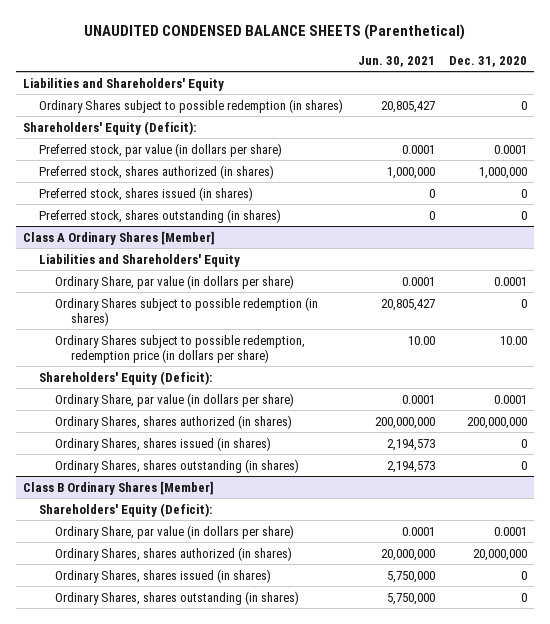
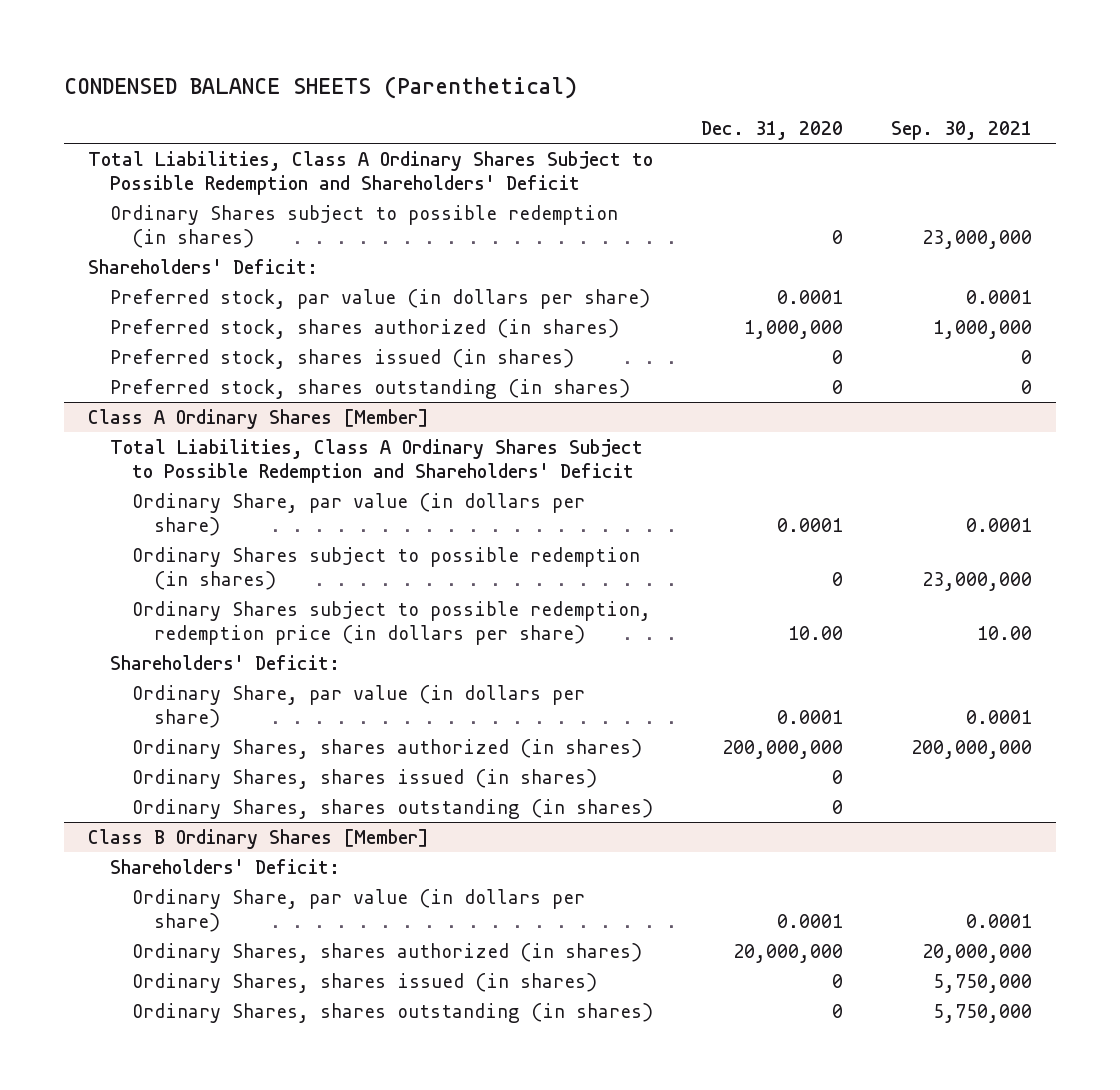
- UNAUDITED CONDENSED BALANCE SHEETS (Parenthetical)
+ CONDENSED BALANCE SHEETS (Parenthetical)
- | Jun. 30, 2021 | Dec. 31, 2020
+ | Dec. 31, 2020 | Sep. 30, 2021
- Liabilities and Shareholders' Equity
+ Total Liabilities, Class A Ordinary Shares Subject to Possible Redemption and Shareholders' Deficit
- Shareholders' Equity (Deficit):
+ Shareholders' Deficit:
@ Class A Ordinary Shares [Member]
- Liabilities and Shareholders' Equity
+ Total Liabilities, Class A Ordinary Shares Subject to Possible Redemption and Shareholders' Deficit
- Shareholders' Equity (Deficit):
+ Shareholders' Deficit:
@ Class B Ordinary Shares [Member]
- Shareholders' Equity (Deficit):
+ Shareholders' Deficit:

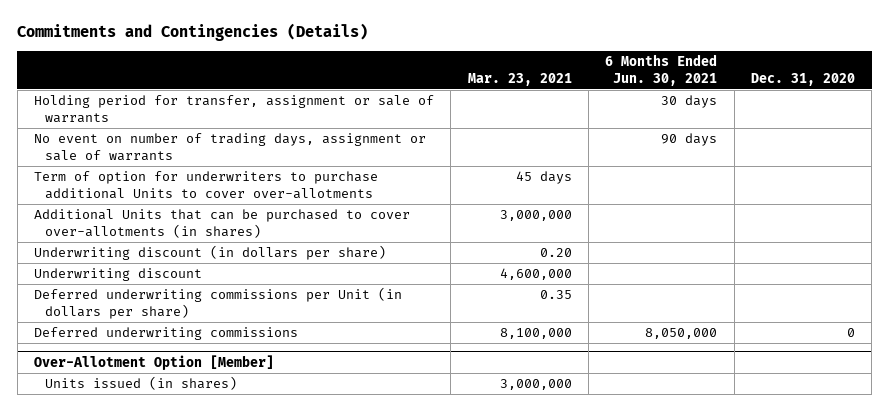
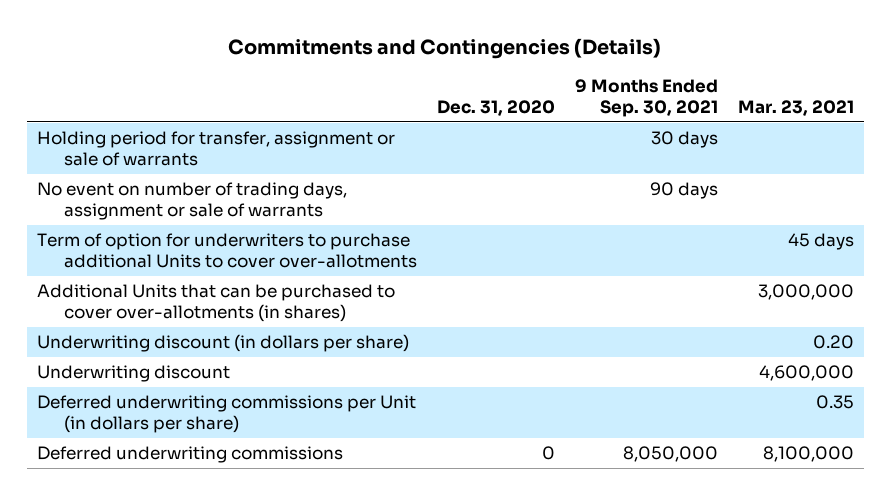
- | Mar. 23, 2021 | 6 Months Ended Jun. 30, 2021 | Dec. 31, 2020
+ | Dec. 31, 2020 | 9 Months Ended Sep. 30, 2021 | Mar. 23, 2021
- Over-Allotment Option [Member]
- Units issued (in shares) | 3,000,000 | |

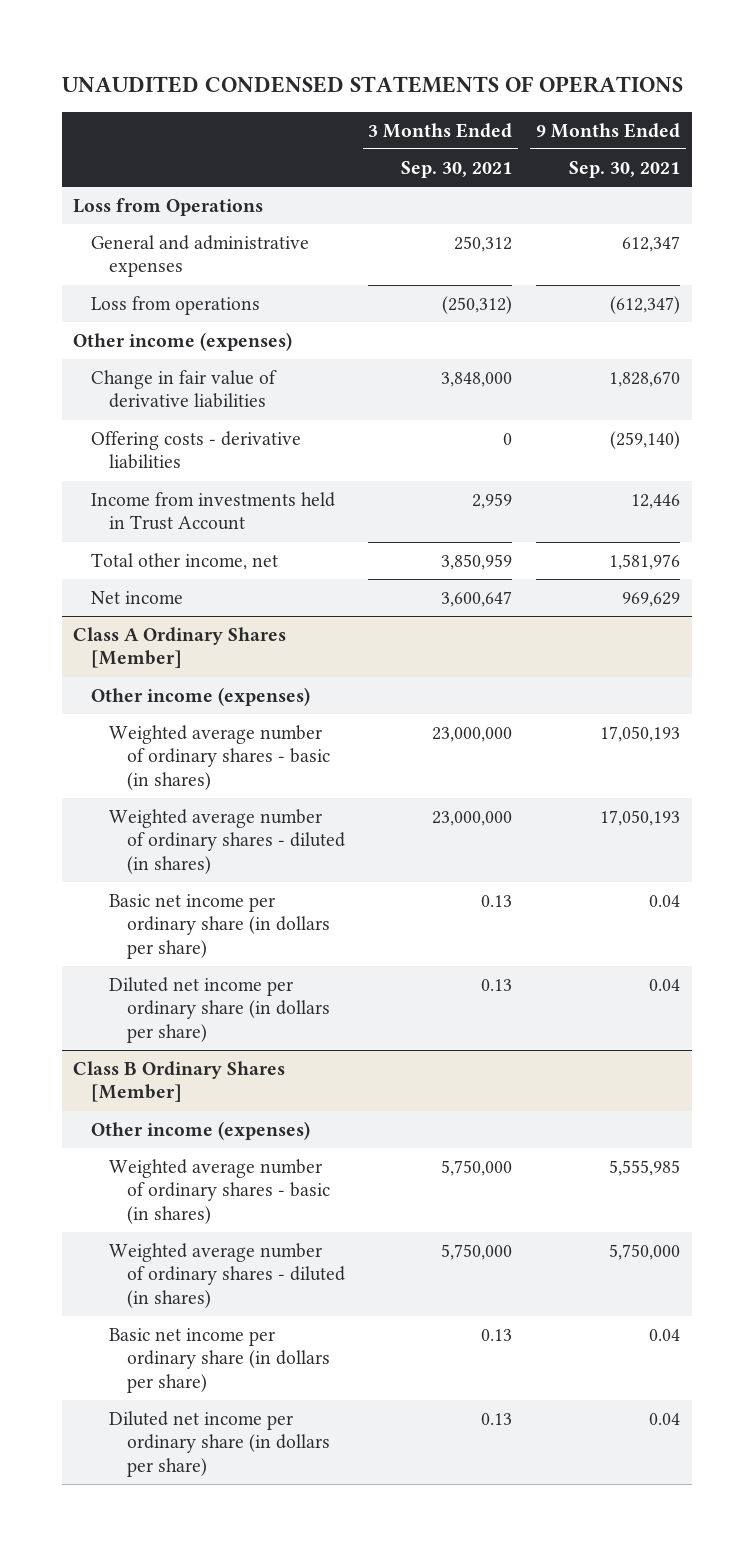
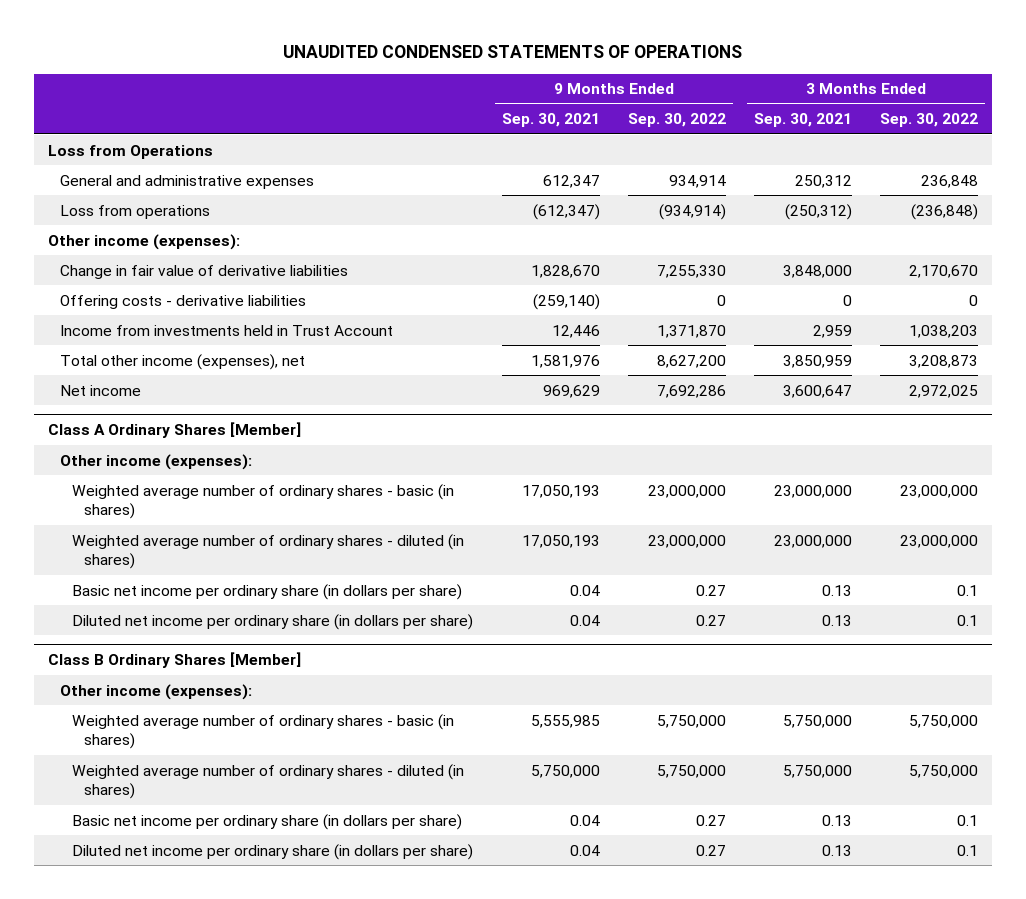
- | 3 Months Ended Sep. 30, 2021 | 9 Months Ended Sep. 30, 2021
+ | 9 Months Ended Sep. 30, 2021 | 9 Months Ended Sep. 30, 2022 | 3 Months Ended Sep. 30, 2021 | 3 Months Ended Sep. 30, 2022
- Other income (expenses)
+ Other income (expenses):
- Total other income, net | 3,850,959 | 1,581,976
+ Total other income (expenses), net | 1,581,976 | 8,627,200 | 3,850,959 | 3,208,873
@ Class A Ordinary Shares [Member]
- Other income (expenses)
+ Other income (expenses):
@ Class B Ordinary Shares [Member]
- Other income (expenses)
+ Other income (expenses):

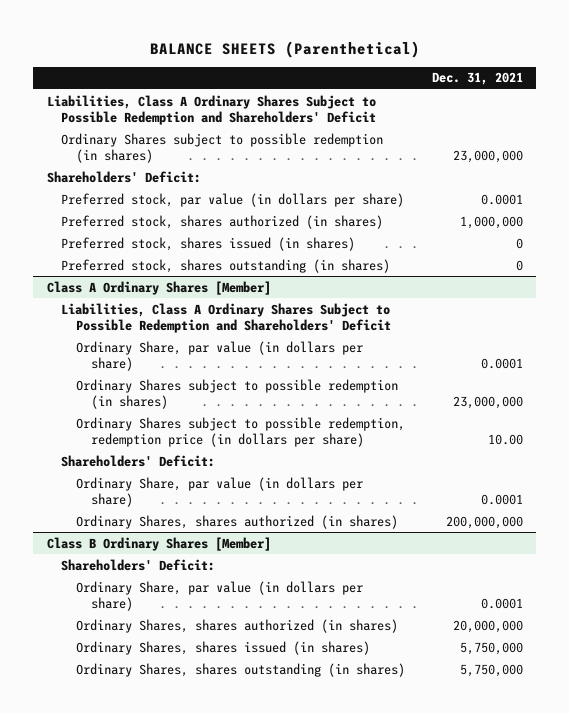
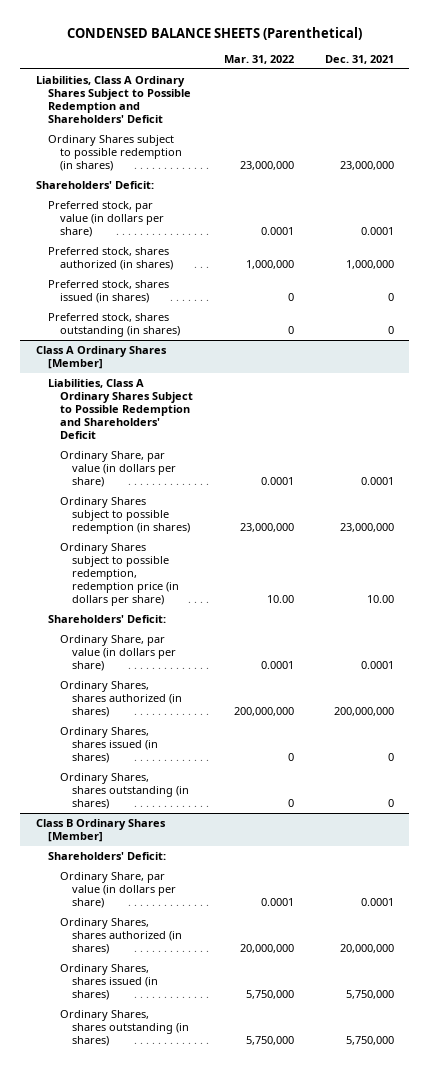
- BALANCE SHEETS (Parenthetical)
+ CONDENSED BALANCE SHEETS (Parenthetical)
- | Dec. 31, 2021
+ | Mar. 31, 2022 | Dec. 31, 2021
@ Class A Ordinary Shares [Member]
+ Ordinary Shares, shares issued (in shares) | 0 | 0
+ Ordinary Shares, shares outstanding (in shares) | 0 | 0

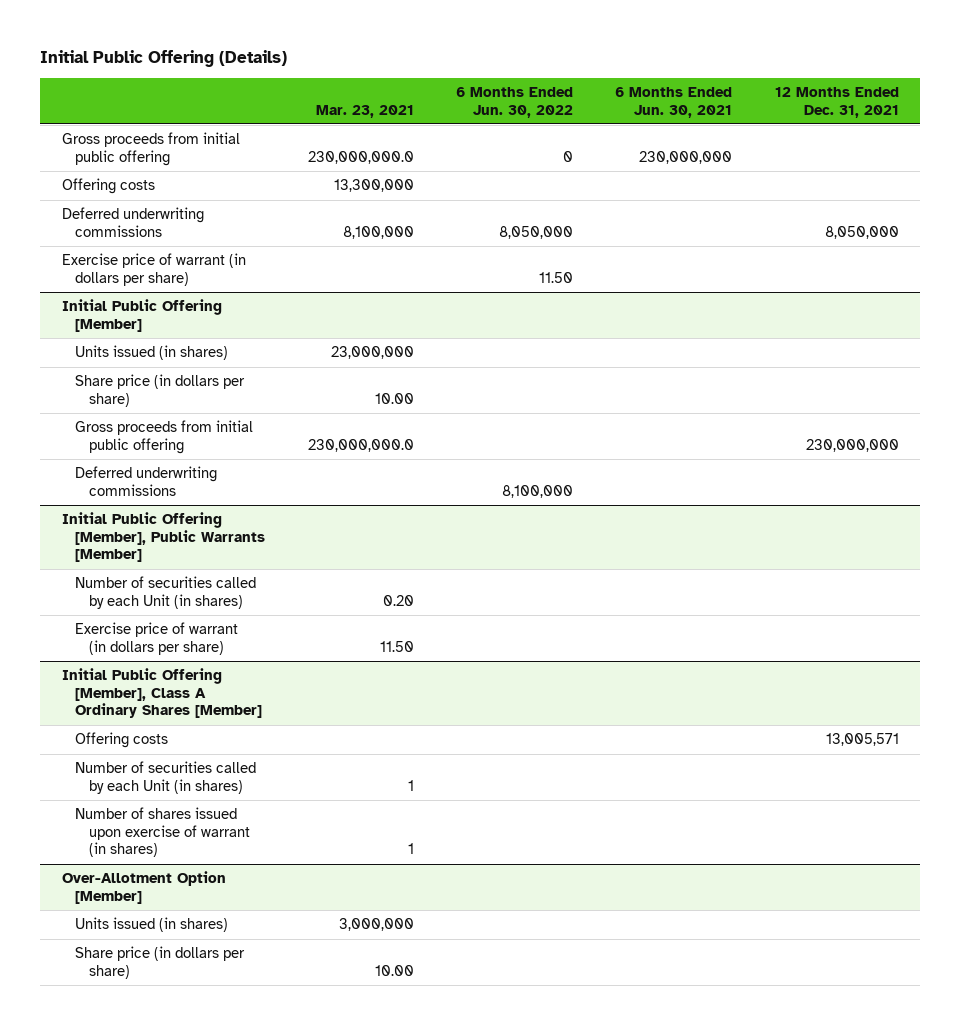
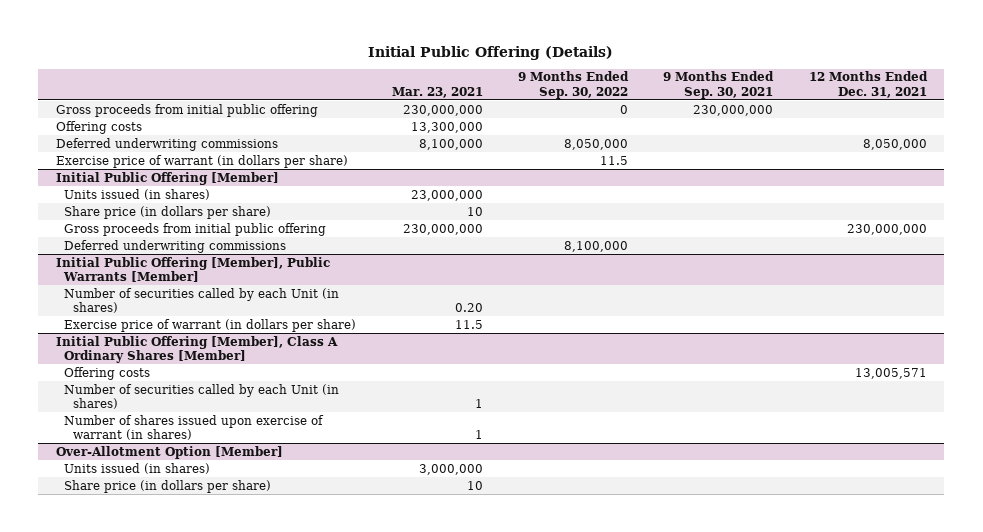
- | Mar. 23, 2021 | 6 Months Ended Jun. 30, 2022 | 6 Months Ended Jun. 30, 2021 | 12 Months Ended Dec. 31, 2021
+ | Mar. 23, 2021 | 9 Months Ended Sep. 30, 2022 | 9 Months Ended Sep. 30, 2021 | 12 Months Ended Dec. 31, 2021
- Gross proceeds from initial public offering | 230,000,000.0 | 0 | 230,000,000 |
+ Gross proceeds from initial public offering | 230,000,000 | 0 | 230,000,000 |
@ Initial Public Offering [Member]
- Share price (in dollars per share) | 10.00 | | |
- Gross proceeds from initial public offering | 230,000,000.0 | | | 230,000,000
+ Share price (in dollars per share) | 10 | | |
+ Gross proceeds from initial public offering | 230,000,000 | | | 230,000,000
@ Initial Public Offering [Member], Public Warrants [Member]
- Exercise price of warrant (in dollars per share) | 11.50 | | |
+ Exercise price of warrant (in dollars per share) | 11.5 | | |
@ Over-Allotment Option [Member]
- Share price (in dollars per share) | 10.00 | | |
+ Share price (in dollars per share) | 10 | | |

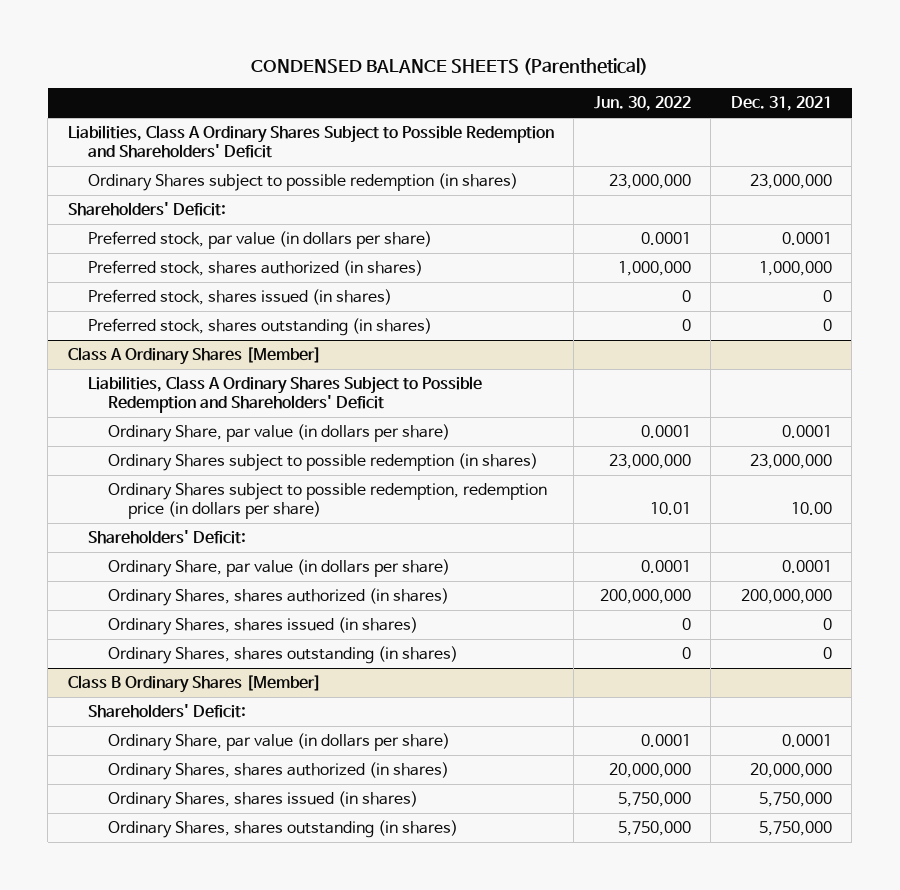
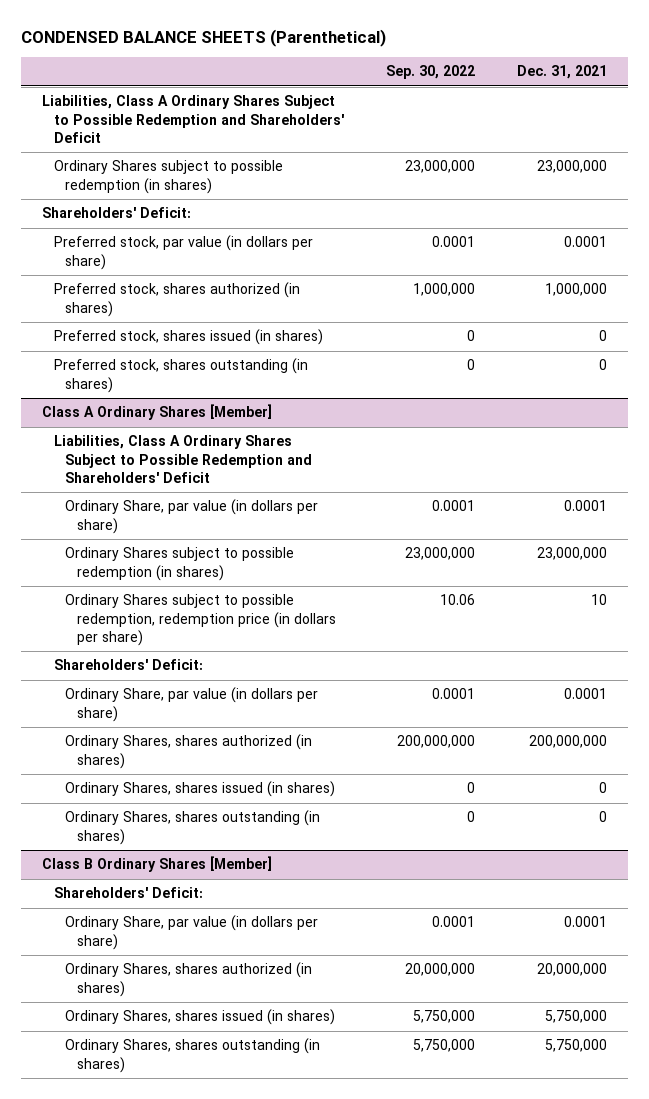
- | Jun. 30, 2022 | Dec. 31, 2021
+ | Sep. 30, 2022 | Dec. 31, 2021
@ Class A Ordinary Shares [Member]
- Ordinary Shares subject to possible redemption, redemption price (in dollars per share) | 10.01 | 10.00
+ Ordinary Shares subject to possible redemption, redemption price (in dollars per share) | 10.06 | 10

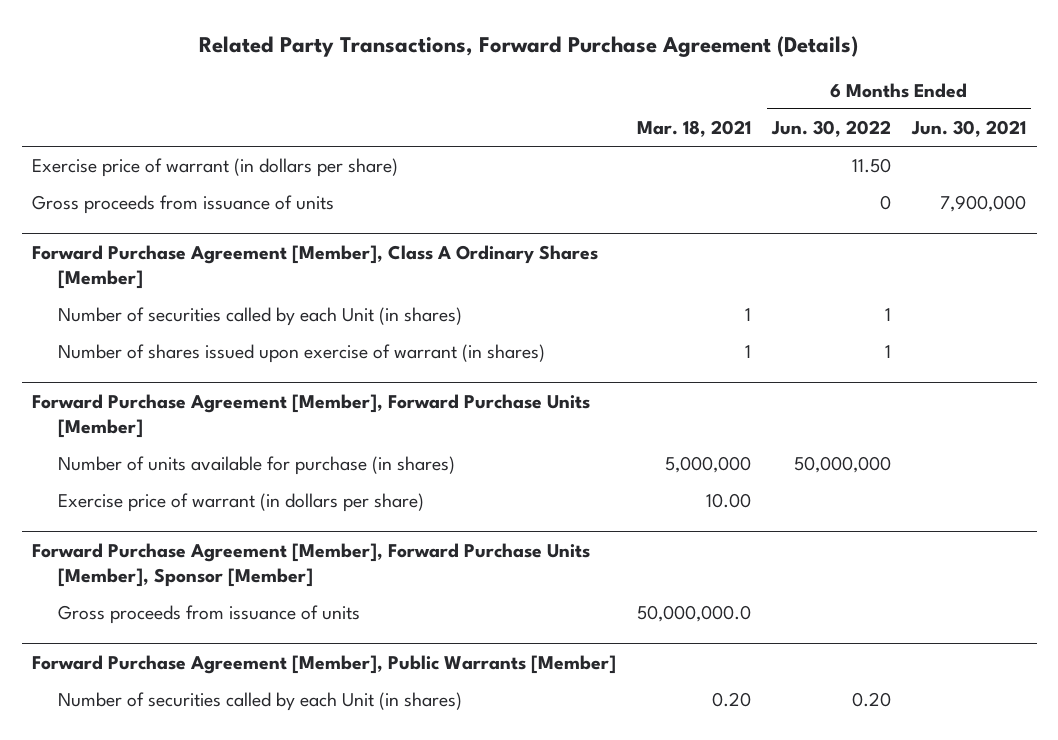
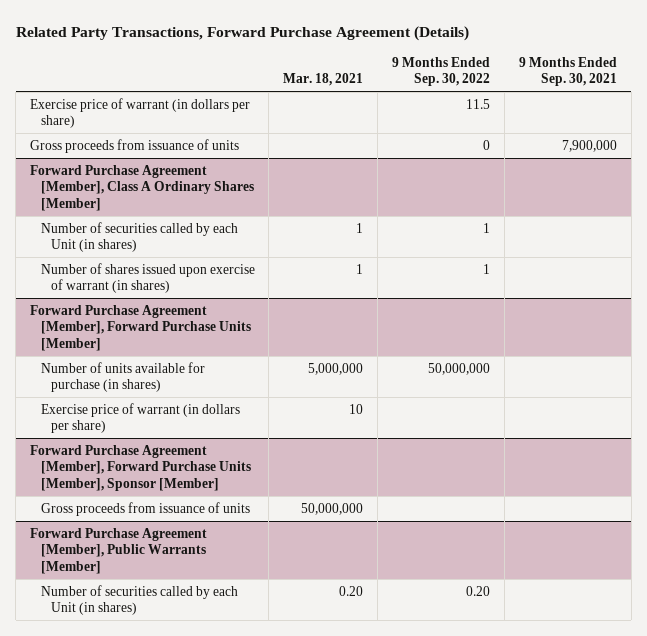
- | Mar. 18, 2021 | 6 Months Ended Jun. 30, 2022 | 6 Months Ended Jun. 30, 2021
+ | Mar. 18, 2021 | 9 Months Ended Sep. 30, 2022 | 9 Months Ended Sep. 30, 2021
@ Forward Purchase Agreement [Member], Forward Purchase Units [Member]
- Exercise price of warrant (in dollars per share) | 10.00 | |
+ Exercise price of warrant (in dollars per share) | 10 | |
@ Forward Purchase Agreement [Member], Forward Purchase Units [Member], Sponsor [Member]
- Gross proceeds from issuance of units | 50,000,000.0 | |
+ Gross proceeds from issuance of units | 50,000,000 | |

